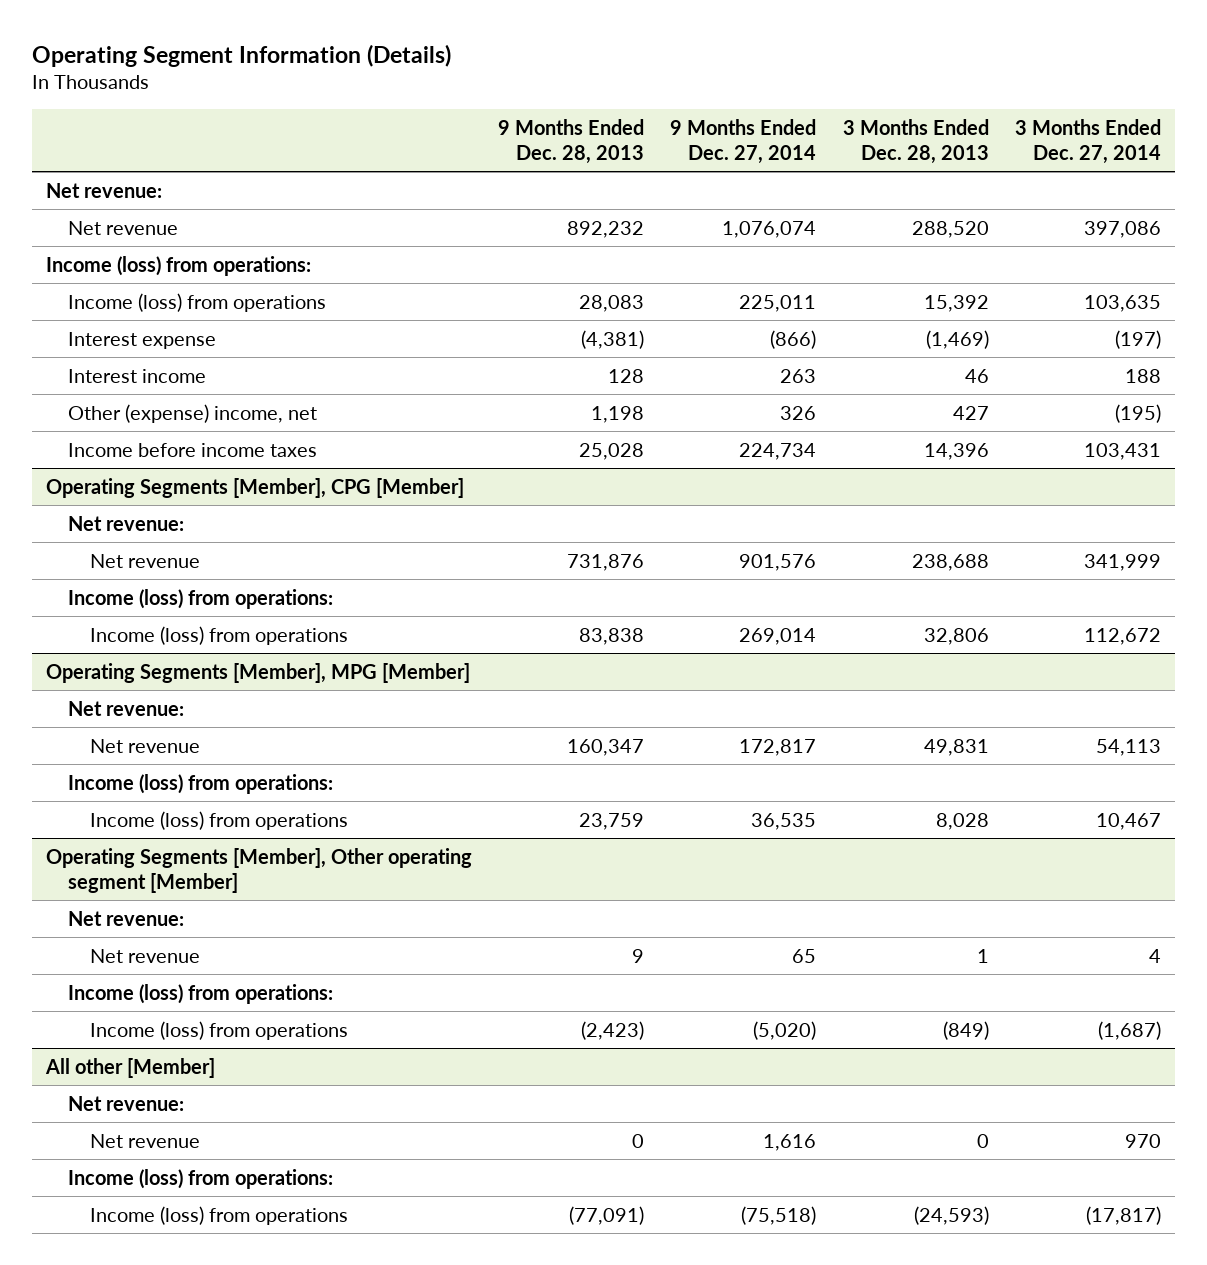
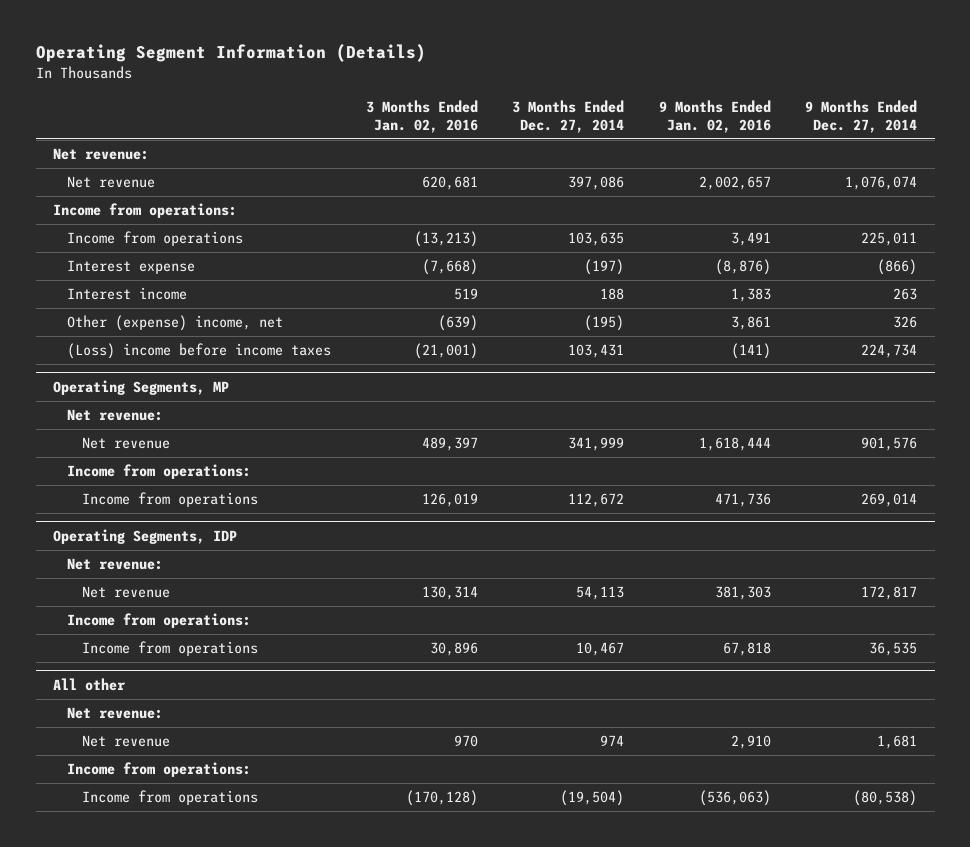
- | 9 Months Ended Dec. 28, 2013 | 9 Months Ended Dec. 27, 2014 | 3 Months Ended Dec. 28, 2013 | 3 Months Ended Dec. 27, 2014
+ | 3 Months Ended Jan. 02, 2016 | 3 Months Ended Dec. 27, 2014 | 9 Months Ended Jan. 02, 2016 | 9 Months Ended Dec. 27, 2014
- Income (loss) from operations:
- Income (loss) from operations | 28,083 | 225,011 | 15,392 | 103,635
+ Income from operations:
+ Income from operations | (13,213) | 103,635 | 3,491 | 225,011
- Income before income taxes | 25,028 | 224,734 | 14,396 | 103,431
- Operating Segments [Member], CPG [Member]
+ (Loss) income before income taxes | (21,001) | 103,431 | (141) | 224,734
+ Operating Segments, MP
- Income (loss) from operations:
- Income (loss) from operations | 83,838 | 269,014 | 32,806 | 112,672
- Operating Segments [Member], MPG [Member]
+ Income from operations:
+ Income from operations | 126,019 | 112,672 | 471,736 | 269,014
+ Operating Segments, IDP
- Income (loss) from operations:
- Income (loss) from operations | 23,759 | 36,535 | 8,028 | 10,467
- Operating Segments [Member], Other operating segment [Member]
- Net revenue:
- Net revenue | 9 | 65 | 1 | 4
- Income (loss) from operations:
- Income (loss) from operations | (2,423) | (5,020) | (849) | (1,687)
- All other [Member]
+ Income from operations:
+ Income from operations | 30,896 | 10,467 | 67,818 | 36,535
+ All other
- Net revenue | 0 | 1,616 | 0 | 970
- Income (loss) from operations:
- Income (loss) from operations | (77,091) | (75,518) | (24,593) | (17,817)
+ Net revenue | 970 | 974 | 2,910 | 1,681
+ Income from operations:
+ Income from operations | (170,128) | (19,504) | (536,063) | (80,538)

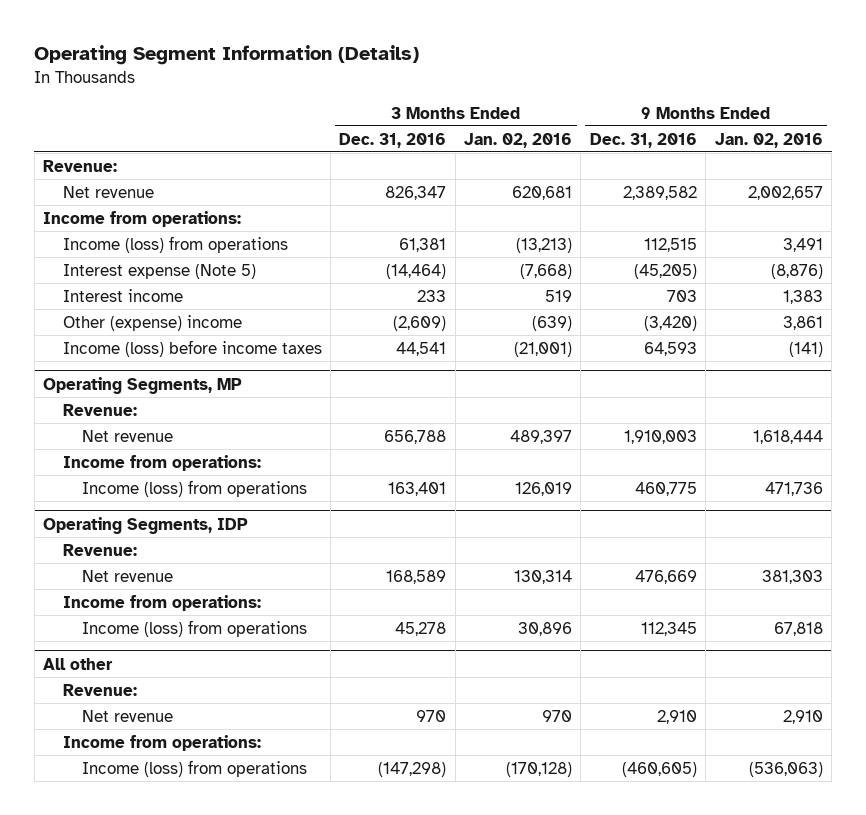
- | 3 Months Ended Jan. 02, 2016 | 3 Months Ended Dec. 27, 2014 | 9 Months Ended Jan. 02, 2016 | 9 Months Ended Dec. 27, 2014
+ | 3 Months Ended Dec. 31, 2016 | 3 Months Ended Jan. 02, 2016 | 9 Months Ended Dec. 31, 2016 | 9 Months Ended Jan. 02, 2016
- Net revenue:
+ Revenue:
- Income from operations | (13,213) | 103,635 | 3,491 | 225,011
- Interest expense | (7,668) | (197) | (8,876) | (866)
+ Income (loss) from operations | 61,381 | (13,213) | 112,515 | 3,491
+ Interest expense (Note 5) | (14,464) | (7,668) | (45,205) | (8,876)
- Other (expense) income, net | (639) | (195) | 3,861 | 326
- (Loss) income before income taxes | (21,001) | 103,431 | (141) | 224,734
+ Other (expense) income | (2,609) | (639) | (3,420) | 3,861
+ Income (loss) before income taxes | 44,541 | (21,001) | 64,593 | (141)
@ Operating Segments, MP
- Net revenue:
+ Revenue:
- Income from operations | 126,019 | 112,672 | 471,736 | 269,014
+ Income (loss) from operations | 163,401 | 126,019 | 460,775 | 471,736
@ Operating Segments, IDP
- Net revenue:
+ Revenue:
- Income from operations | 30,896 | 10,467 | 67,818 | 36,535
+ Income (loss) from operations | 45,278 | 30,896 | 112,345 | 67,818
@ All other
- Net revenue:
+ Revenue:
- Income from operations | (170,128) | (19,504) | (536,063) | (80,538)
+ Income (loss) from operations | (147,298) | (170,128) | (460,605) | (536,063)

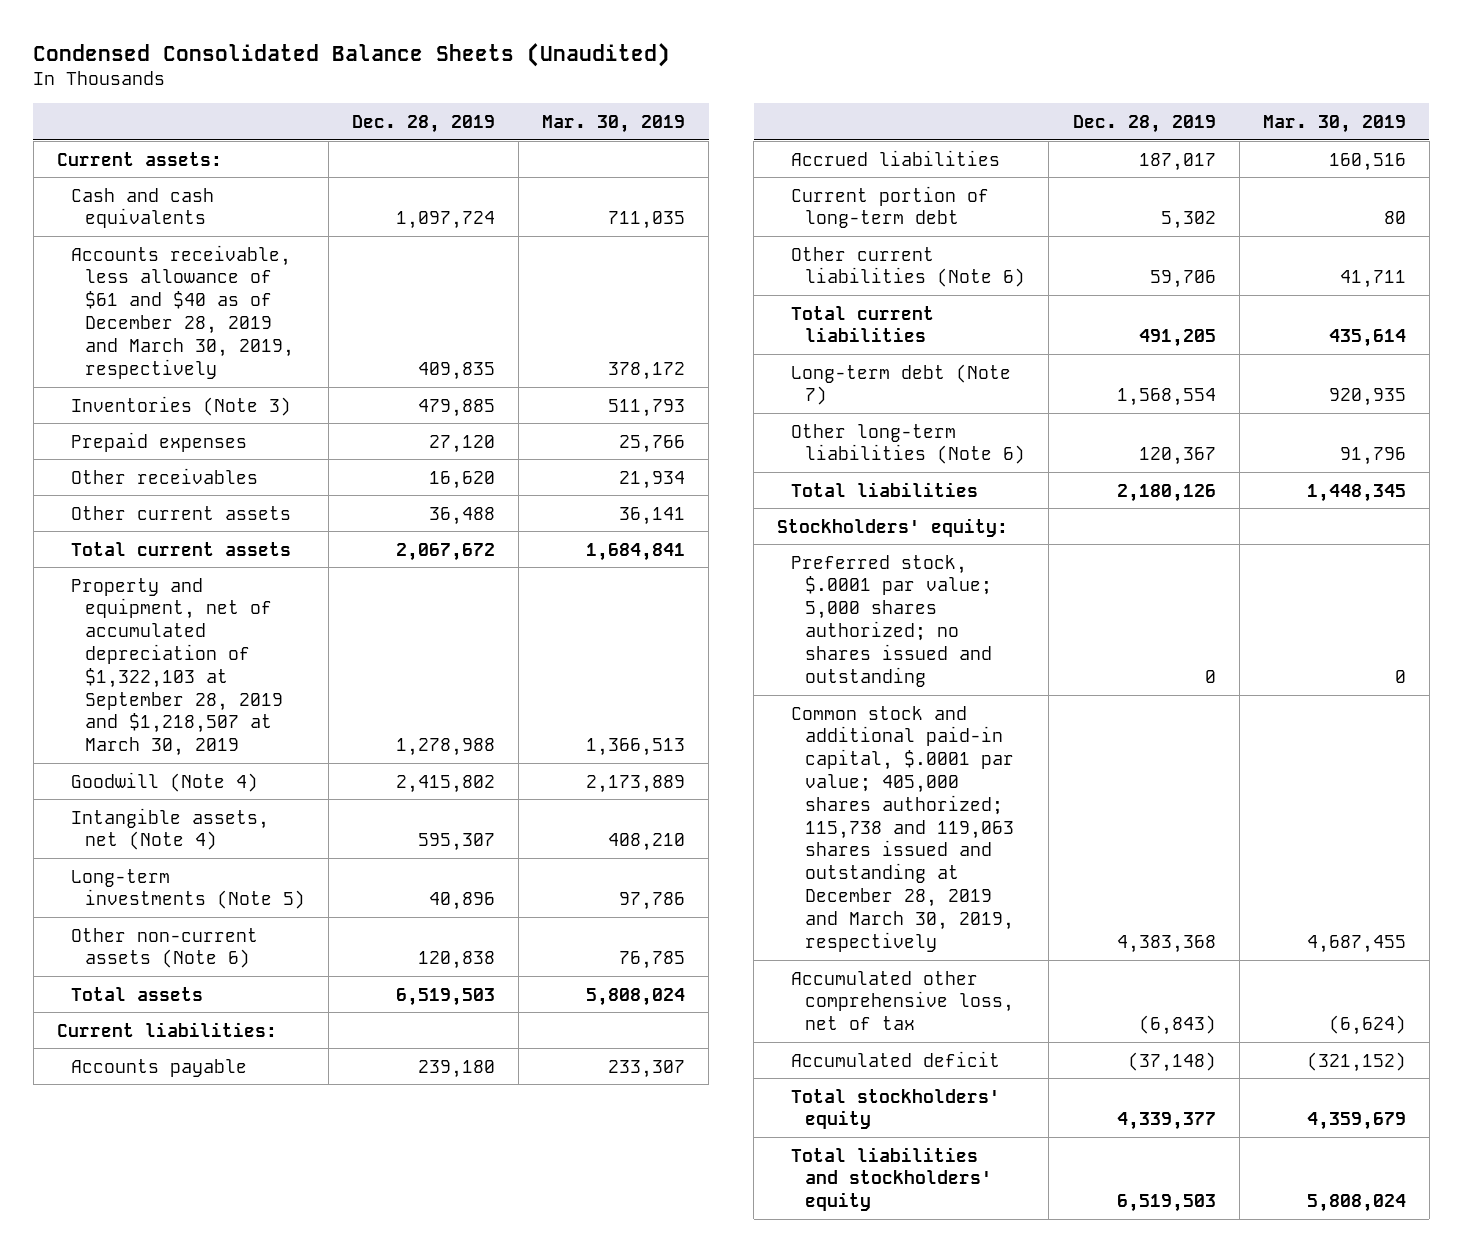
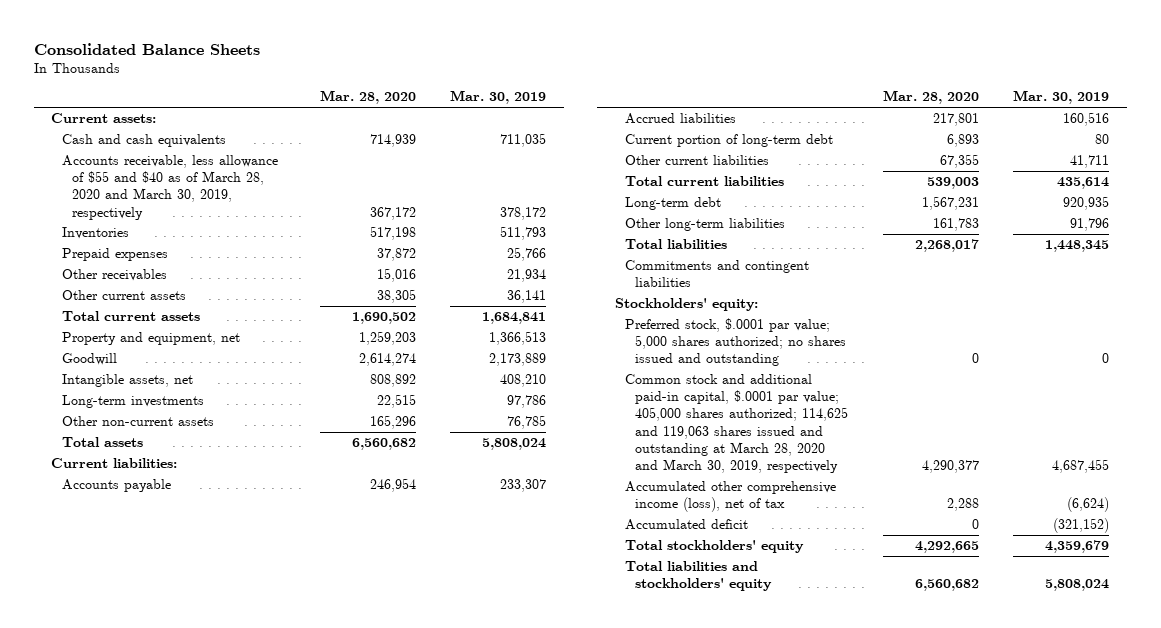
- Condensed Consolidated Balance Sheets (Unaudited)
+ Consolidated Balance Sheets
- | Dec. 28, 2019 | Mar. 30, 2019
+ | Mar. 28, 2020 | Mar. 30, 2019
- Accounts receivable, less allowance of $61 and $40 as of December 28, 2019 and March 30, 2019, respectively | 409,835 | 378,172
- Inventories (Note 3) | 479,885 | 511,793
+ Accounts receivable, less allowance of $55 and $40 as of March 28, 2020 and March 30, 2019, respectively | 367,172 | 378,172
+ Inventories | 517,198 | 511,793
- Property and equipment, net of accumulated depreciation of $1,322,103 at September 28, 2019 and $1,218,507 at March 30, 2019 | 1,278,988 | 1,366,513
- Goodwill (Note 4) | 2,415,802 | 2,173,889
- Intangible assets, net (Note 4) | 595,307 | 408,210
- Long-term investments (Note 5) | 40,896 | 97,786
- Other non-current assets (Note 6) | 120,838 | 76,785
+ Property and equipment, net | 1,259,203 | 1,366,513
+ Goodwill | 2,614,274 | 2,173,889
+ Intangible assets, net | 808,892 | 408,210
+ Long-term investments | 22,515 | 97,786
+ Other non-current assets | 165,296 | 76,785
- Other current liabilities (Note 6) | 59,706 | 41,711
+ Other current liabilities | 67,355 | 41,711
- Long-term debt (Note 7) | 1,568,554 | 920,935
- Other long-term liabilities (Note 6) | 120,367 | 91,796
+ Long-term debt | 1,567,231 | 920,935
+ Other long-term liabilities | 161,783 | 91,796
+ Commitments and contingent liabilities
- Common stock and additional paid-in capital, $.0001 par value; 405,000 shares authorized; 115,738 and 119,063 shares issued and outstanding at December 28, 2019 and March 30, 2019, respectively | 4,383,368 | 4,687,455
- Accumulated other comprehensive loss, net of tax | (6,843) | (6,624)
+ Common stock and additional paid-in capital, $.0001 par value; 405,000 shares authorized; 114,625 and 119,063 shares issued and outstanding at March 28, 2020 and March 30, 2019, respectively | 4,290,377 | 4,687,455
+ Accumulated other comprehensive income (loss), net of tax | 2,288 | (6,624)

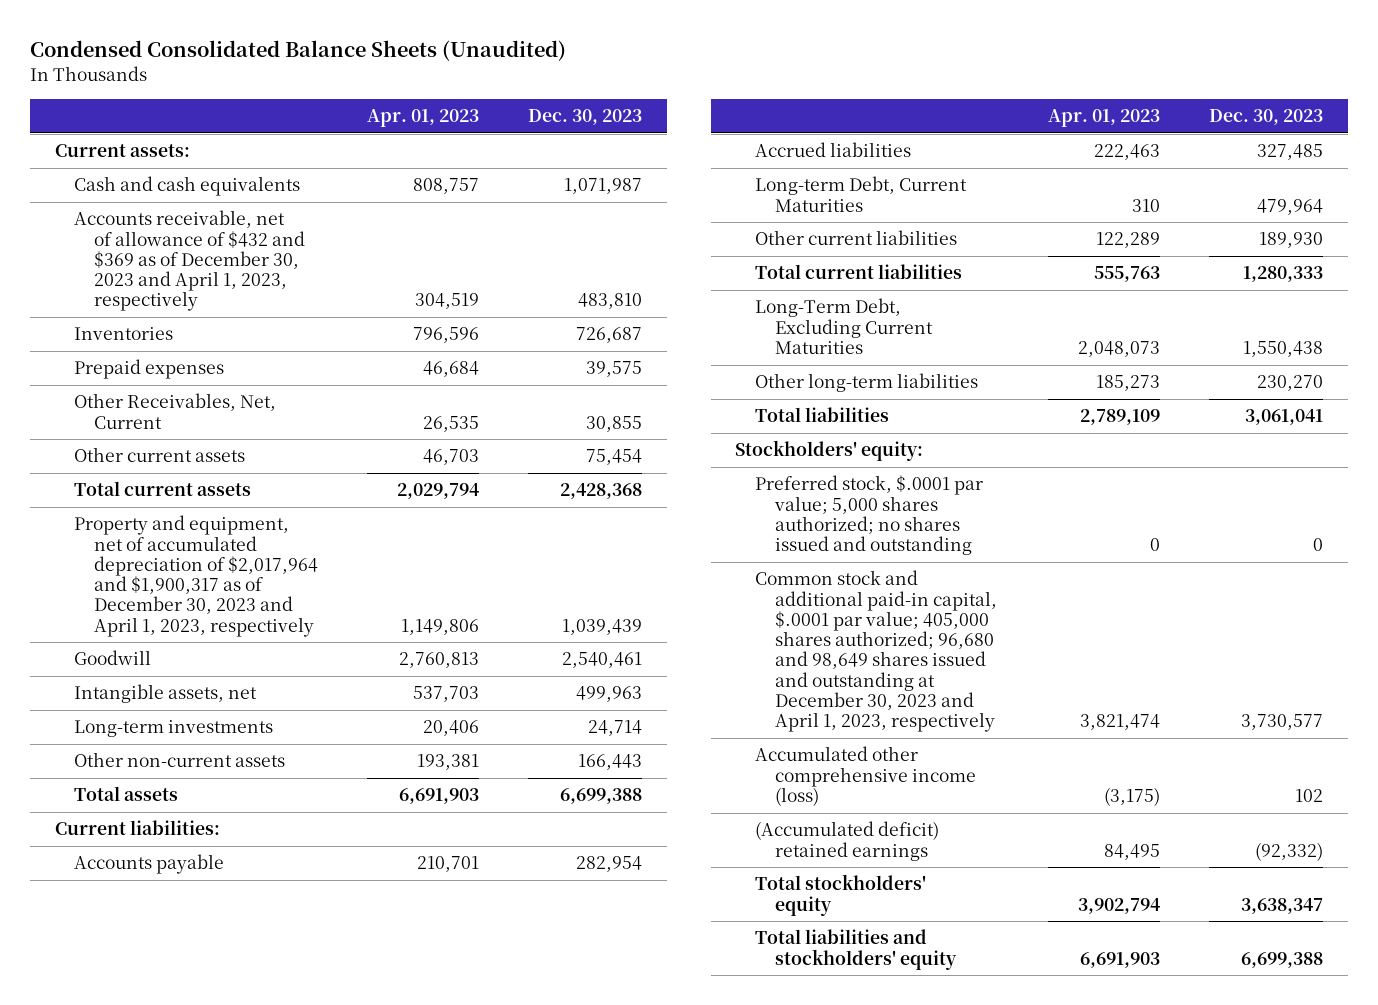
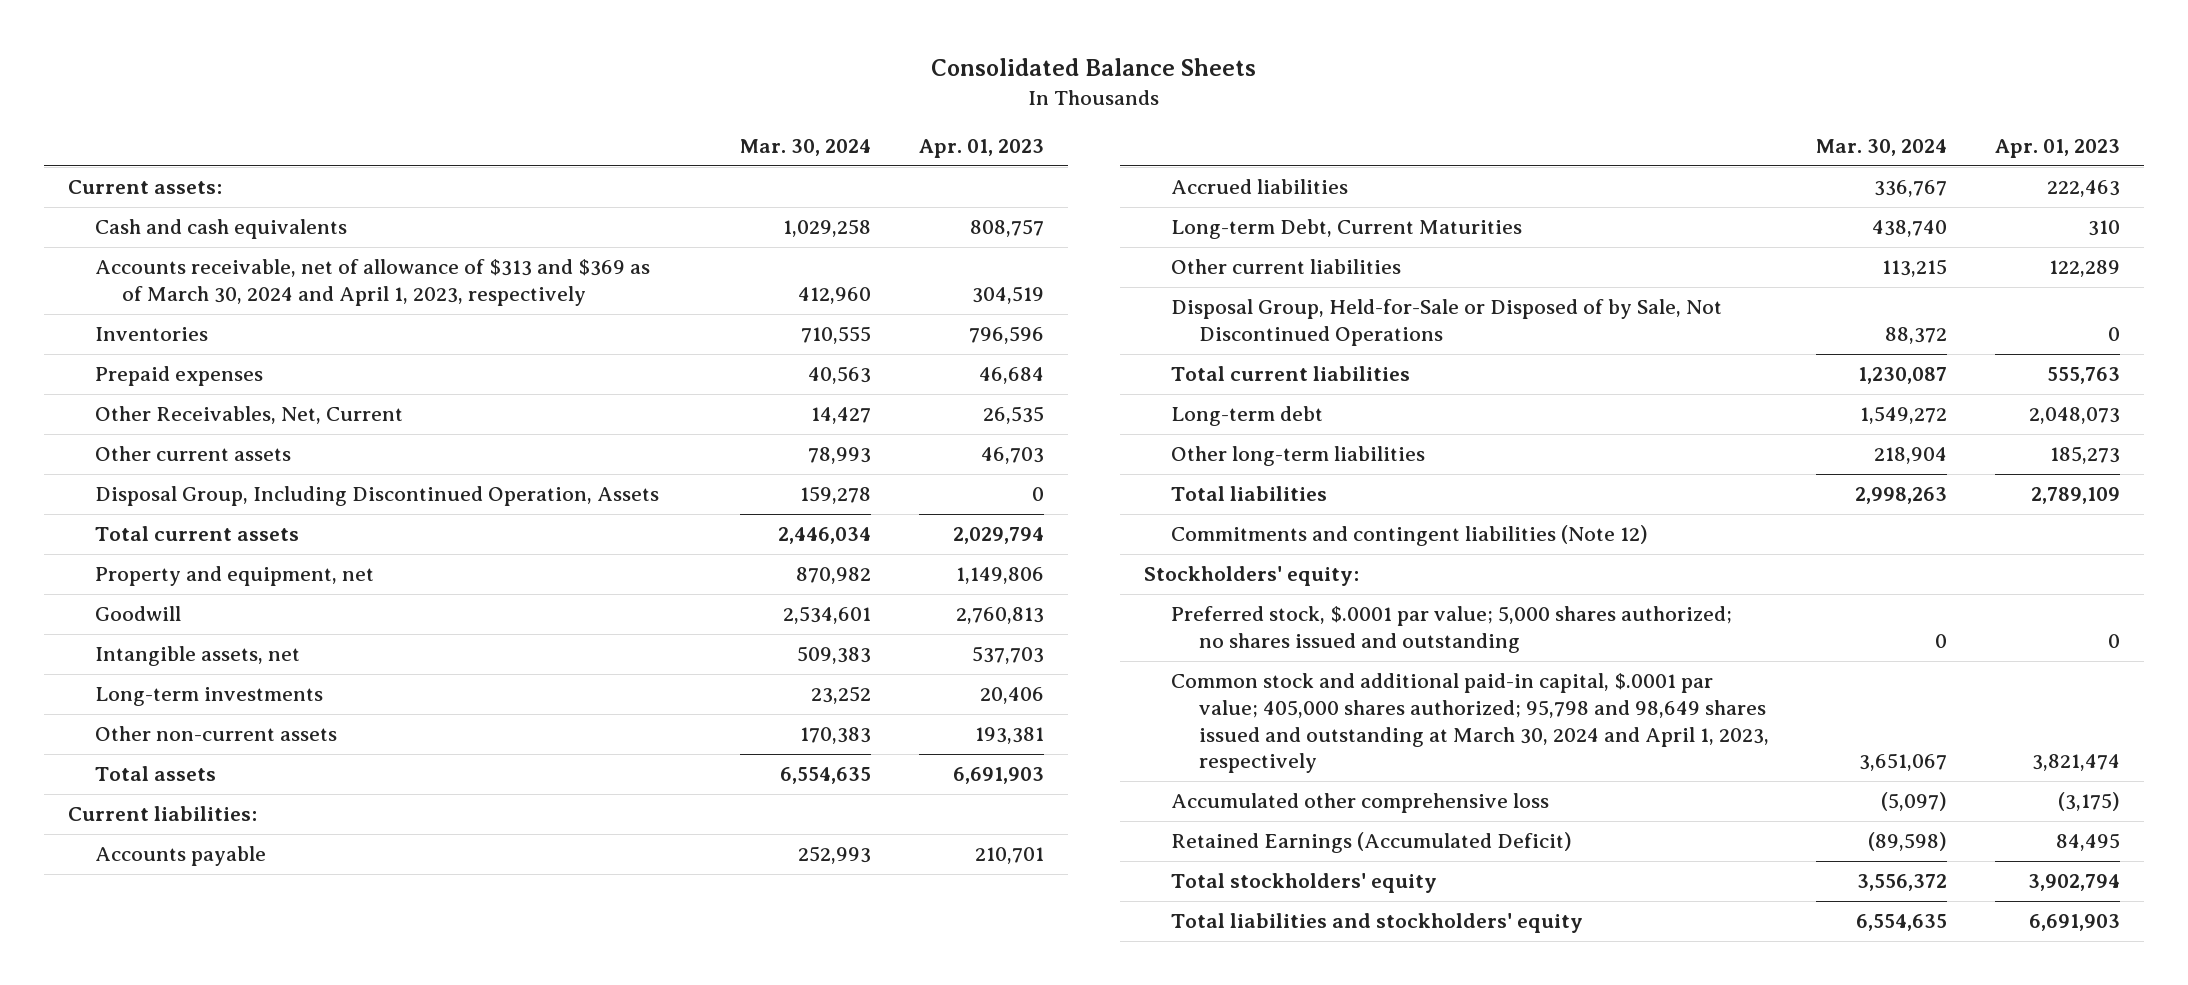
- Condensed Consolidated Balance Sheets (Unaudited)
+ Consolidated Balance Sheets
- | Apr. 01, 2023 | Dec. 30, 2023
+ | Mar. 30, 2024 | Apr. 01, 2023
- Accounts receivable, net of allowance of $432 and $369 as of December 30, 2023 and April 1, 2023, respectively | 304,519 | 483,810
+ Accounts receivable, net of allowance of $313 and $369 as of March 30, 2024 and April 1, 2023, respectively | 412,960 | 304,519
+ Disposal Group, Including Discontinued Operation, Assets | 159,278 | 0
- Property and equipment, net of accumulated depreciation of $2,017,964 and $1,900,317 as of December 30, 2023 and April 1, 2023, respectively | 1,149,806 | 1,039,439
+ Property and equipment, net | 870,982 | 1,149,806
+ Disposal Group, Held-for-Sale or Disposed of by Sale, Not Discontinued Operations | 88,372 | 0
- Long-Term Debt, Excluding Current Maturities | 2,048,073 | 1,550,438
+ Long-term debt | 1,549,272 | 2,048,073
+ Commitments and contingent liabilities (Note 12)
- Common stock and additional paid-in capital, $.0001 par value; 405,000 shares authorized; 96,680 and 98,649 shares issued and outstanding at December 30, 2023 and April 1, 2023, respectively | 3,821,474 | 3,730,577
- Accumulated other comprehensive income (loss) | (3,175) | 102
- (Accumulated deficit) retained earnings | 84,495 | (92,332)
+ Common stock and additional paid-in capital, $.0001 par value; 405,000 shares authorized; 95,798 and 98,649 shares issued and outstanding at March 30, 2024 and April 1, 2023, respectively | 3,651,067 | 3,821,474
+ Accumulated other comprehensive loss | (5,097) | (3,175)
+ Retained Earnings (Accumulated Deficit) | (89,598) | 84,495

